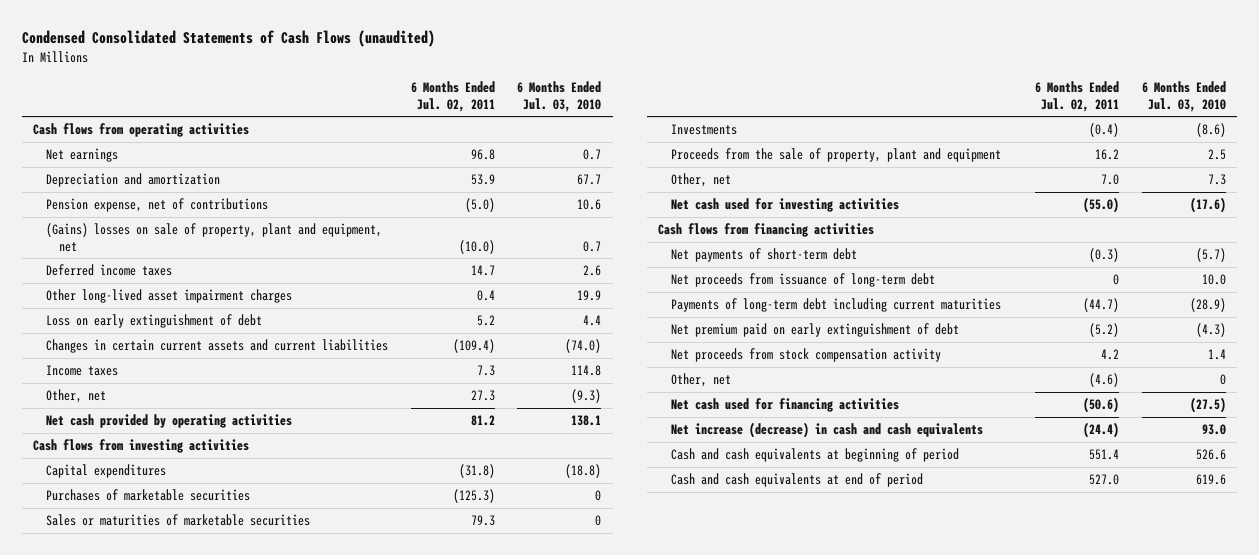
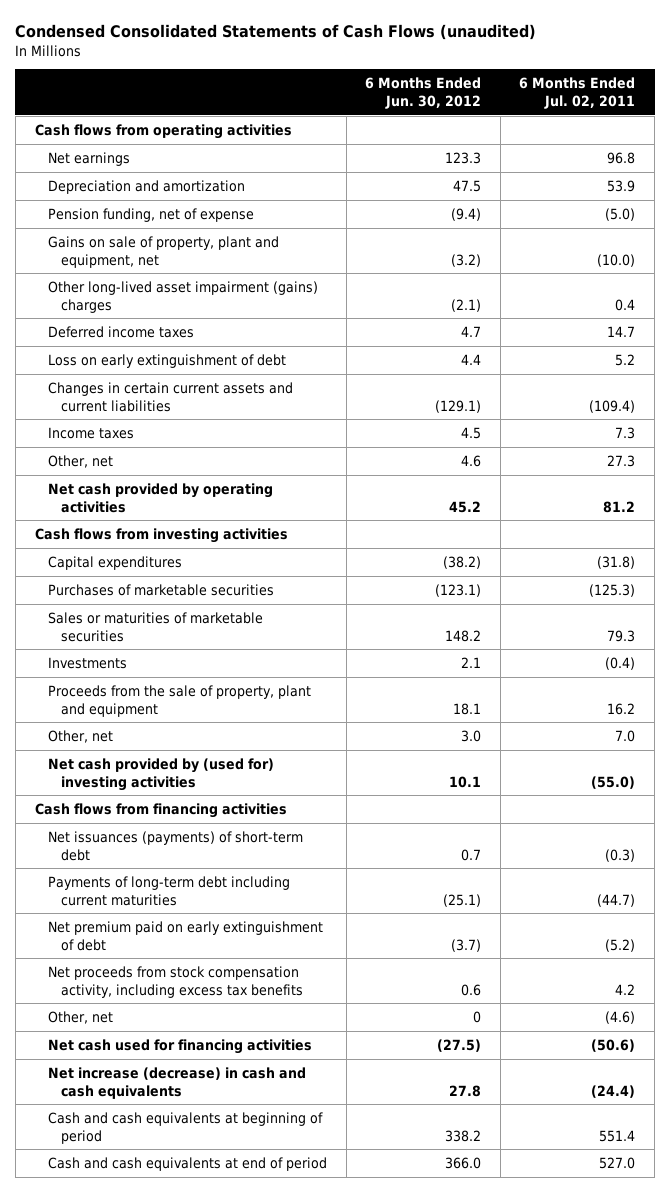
- | 6 Months Ended Jul. 02, 2011 | 6 Months Ended Jul. 03, 2010
+ | 6 Months Ended Jun. 30, 2012 | 6 Months Ended Jul. 02, 2011
- Pension expense, net of contributions | (5.0) | 10.6
- (Gains) losses on sale of property, plant and equipment, net | (10.0) | 0.7
+ Pension funding, net of expense | (9.4) | (5.0)
+ Gains on sale of property, plant and equipment, net | (3.2) | (10.0)
+ Other long-lived asset impairment (gains) charges | (2.1) | 0.4
- Other long-lived asset impairment charges | 0.4 | 19.9
- Net cash used for investing activities | (55.0) | (17.6)
+ Net cash provided by (used for) investing activities | 10.1 | (55.0)
- Net payments of short-term debt | (0.3) | (5.7)
- Net proceeds from issuance of long-term debt | 0 | 10.0
+ Net issuances (payments) of short-term debt | 0.7 | (0.3)
- Net proceeds from stock compensation activity | 4.2 | 1.4
+ Net proceeds from stock compensation activity, including excess tax benefits | 0.6 | 4.2

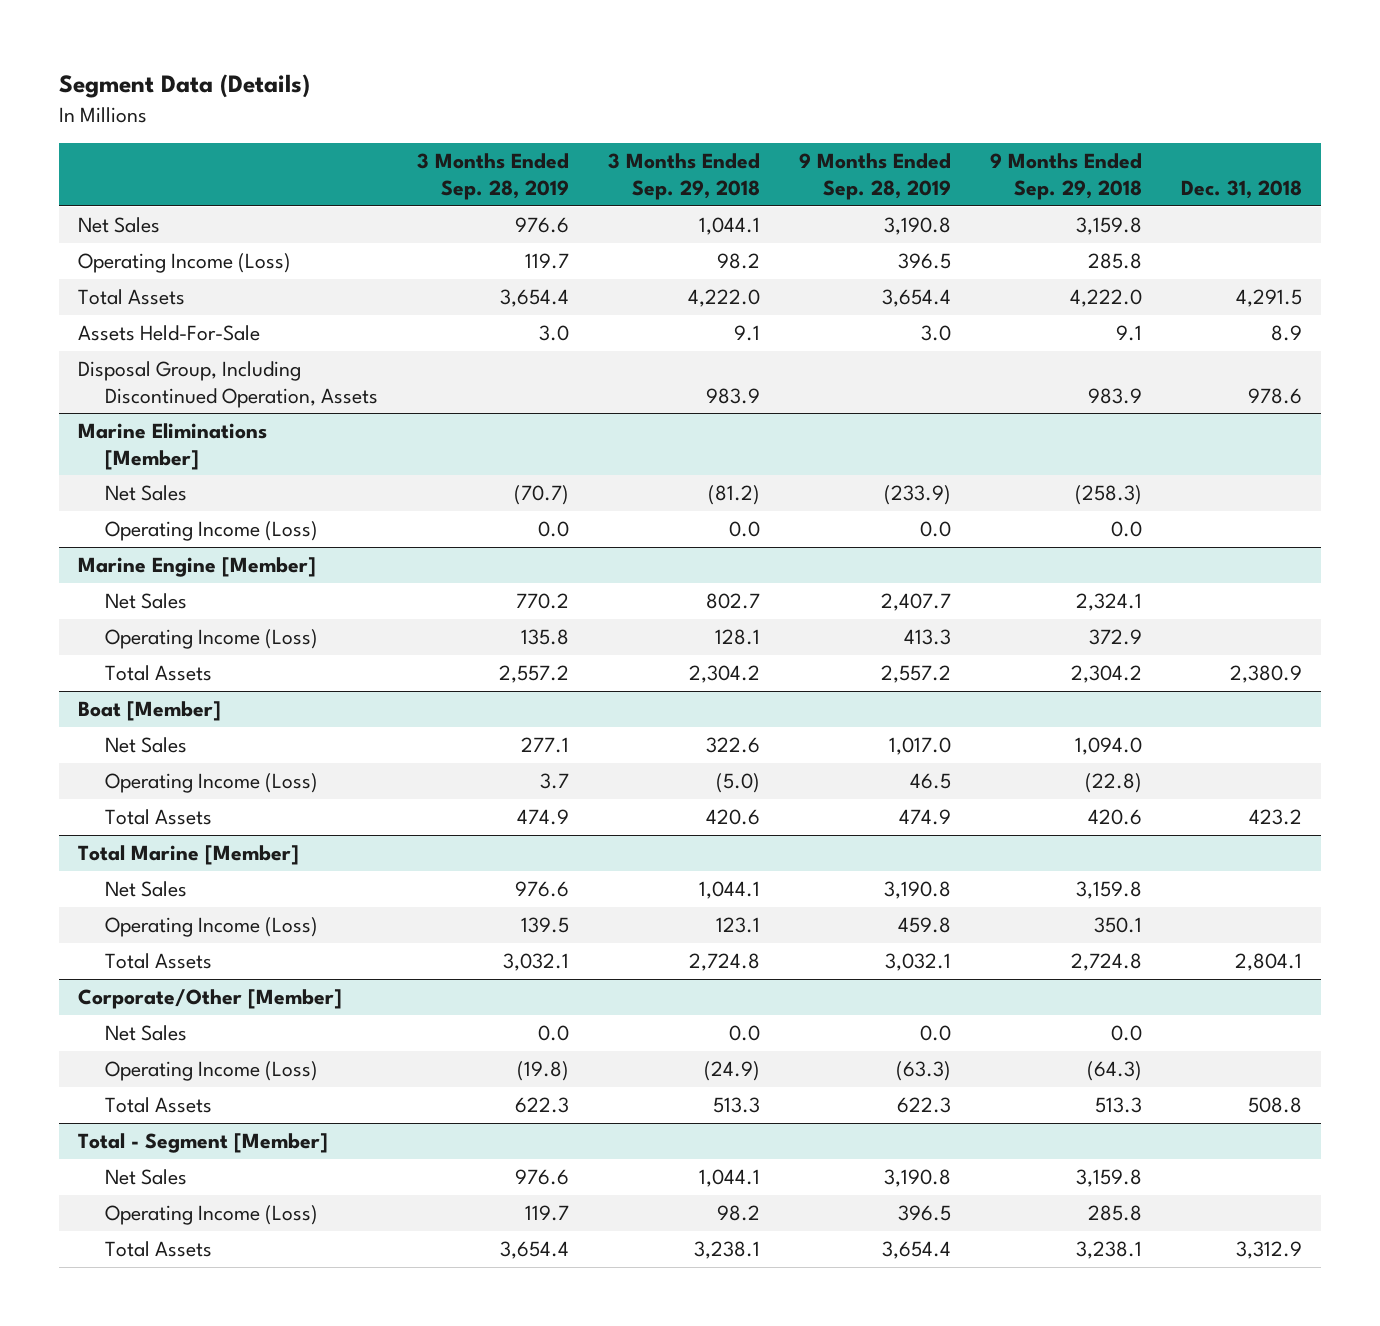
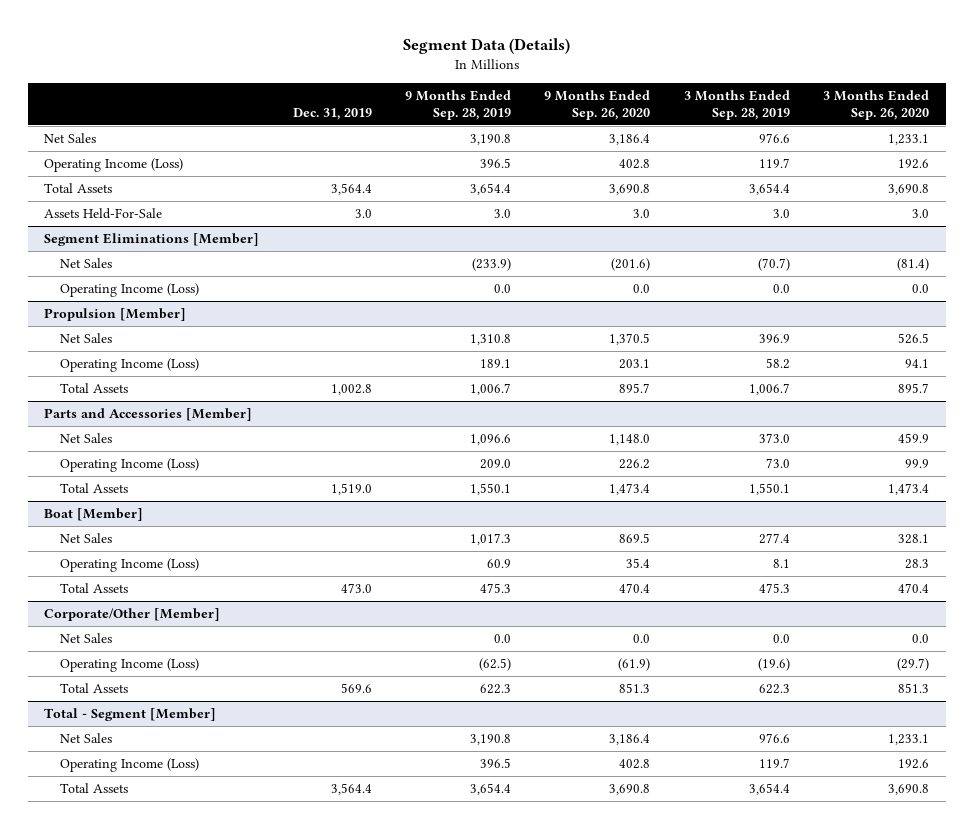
- | 3 Months Ended Sep. 28, 2019 | 3 Months Ended Sep. 29, 2018 | 9 Months Ended Sep. 28, 2019 | 9 Months Ended Sep. 29, 2018 | Dec. 31, 2018
+ | Dec. 31, 2019 | 9 Months Ended Sep. 28, 2019 | 9 Months Ended Sep. 26, 2020 | 3 Months Ended Sep. 28, 2019 | 3 Months Ended Sep. 26, 2020
- Disposal Group, Including Discontinued Operation, Assets | | 983.9 | | 983.9 | 978.6
- Marine Eliminations [Member]
+ Segment Eliminations [Member]
- Marine Engine [Member]
- Net Sales | 770.2 | 802.7 | 2,407.7 | 2,324.1 |
- Operating Income (Loss) | 135.8 | 128.1 | 413.3 | 372.9 |
- Total Assets | 2,557.2 | 2,304.2 | 2,557.2 | 2,304.2 | 2,380.9
+ Propulsion [Member]
+ Net Sales | | 1,310.8 | 1,370.5 | 396.9 | 526.5
+ Operating Income (Loss) | | 189.1 | 203.1 | 58.2 | 94.1
+ Total Assets | 1,002.8 | 1,006.7 | 895.7 | 1,006.7 | 895.7
+ Parts and Accessories [Member]
+ Net Sales | | 1,096.6 | 1,148.0 | 373.0 | 459.9
+ Operating Income (Loss) | | 209.0 | 226.2 | 73.0 | 99.9
+ Total Assets | 1,519.0 | 1,550.1 | 1,473.4 | 1,550.1 | 1,473.4
@ Boat [Member]
- Net Sales | 277.1 | 322.6 | 1,017.0 | 1,094.0 |
- Operating Income (Loss) | 3.7 | (5.0) | 46.5 | (22.8) |
- Total Assets | 474.9 | 420.6 | 474.9 | 420.6 | 423.2
- Total Marine [Member]
- Net Sales | 976.6 | 1,044.1 | 3,190.8 | 3,159.8 |
- Operating Income (Loss) | 139.5 | 123.1 | 459.8 | 350.1 |
- Total Assets | 3,032.1 | 2,724.8 | 3,032.1 | 2,724.8 | 2,804.1
@ Boat [Member]
+ Net Sales | | 1,017.3 | 869.5 | 277.4 | 328.1
+ Operating Income (Loss) | | 60.9 | 35.4 | 8.1 | 28.3
+ Total Assets | 473.0 | 475.3 | 470.4 | 475.3 | 470.4
@ Corporate/Other [Member]
- Operating Income (Loss) | (19.8) | (24.9) | (63.3) | (64.3) |
+ Operating Income (Loss) | | (62.5) | (61.9) | (19.6) | (29.7)

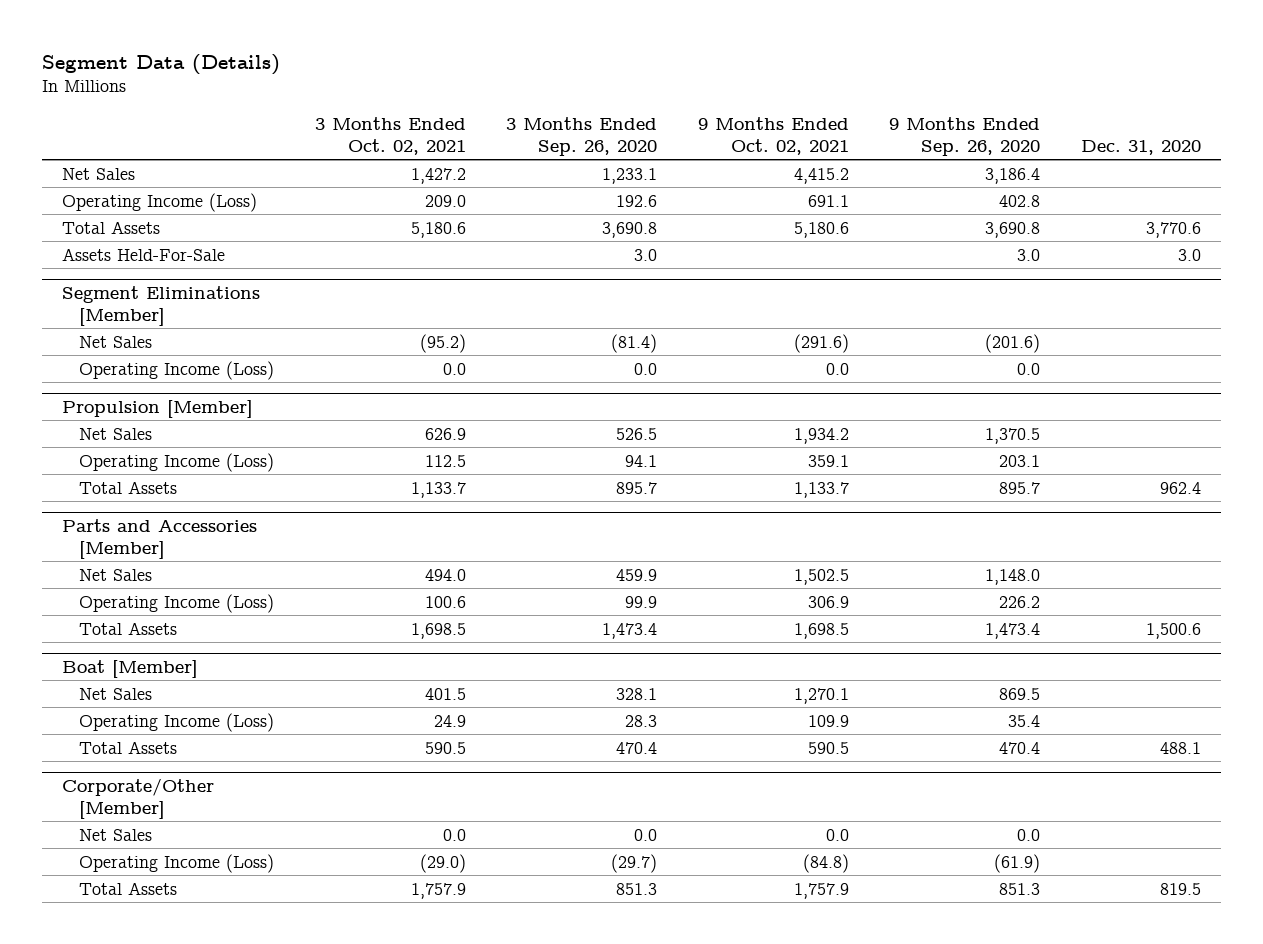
- | Dec. 31, 2019 | 9 Months Ended Sep. 28, 2019 | 9 Months Ended Sep. 26, 2020 | 3 Months Ended Sep. 28, 2019 | 3 Months Ended Sep. 26, 2020
+ | 3 Months Ended Oct. 02, 2021 | 3 Months Ended Sep. 26, 2020 | 9 Months Ended Oct. 02, 2021 | 9 Months Ended Sep. 26, 2020 | Dec. 31, 2020
- Total - Segment [Member]
- Net Sales | | 3,190.8 | 3,186.4 | 976.6 | 1,233.1
- Operating Income (Loss) | | 396.5 | 402.8 | 119.7 | 192.6
- Total Assets | 3,564.4 | 3,654.4 | 3,690.8 | 3,654.4 | 3,690.8

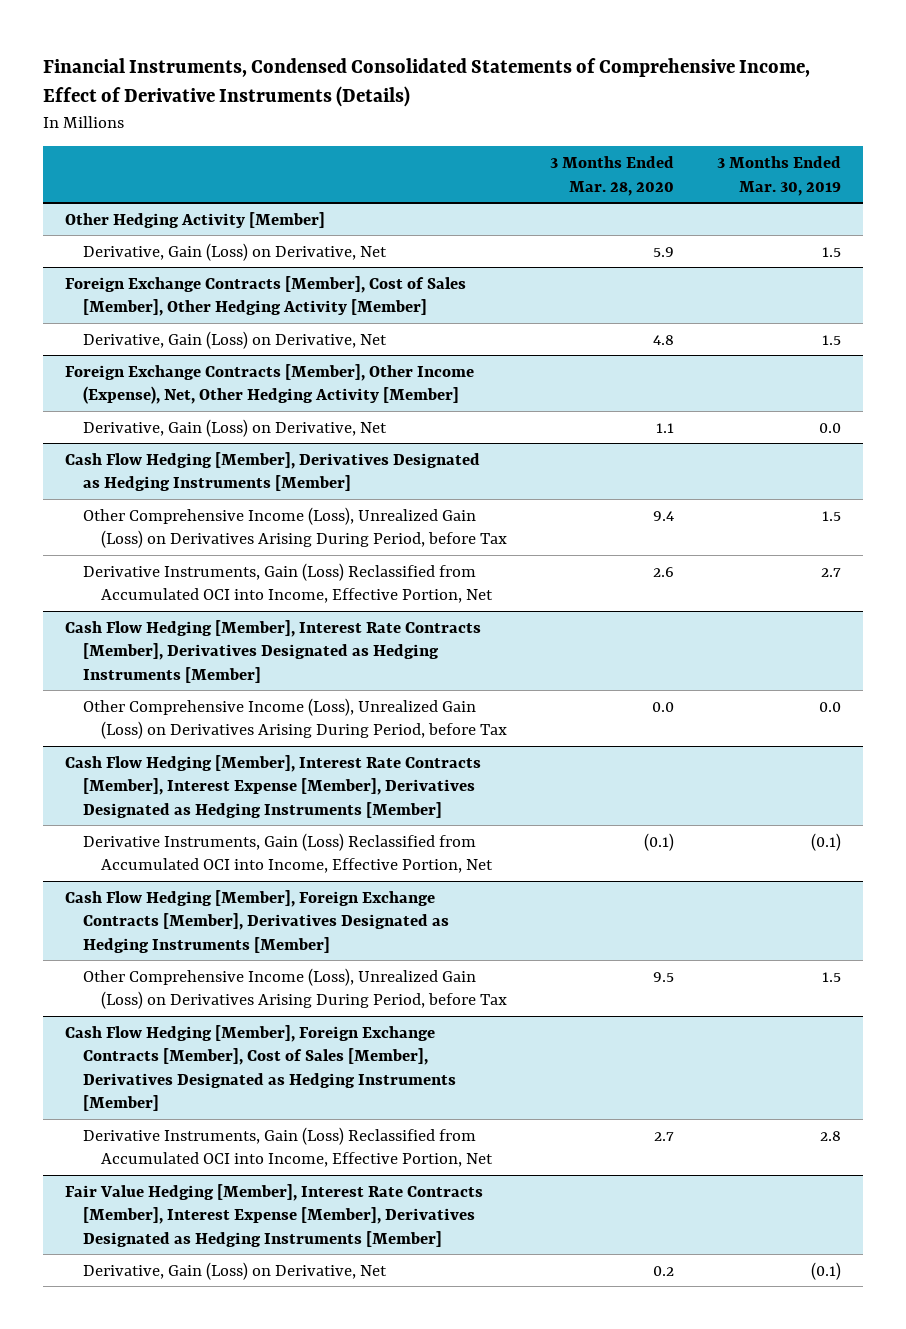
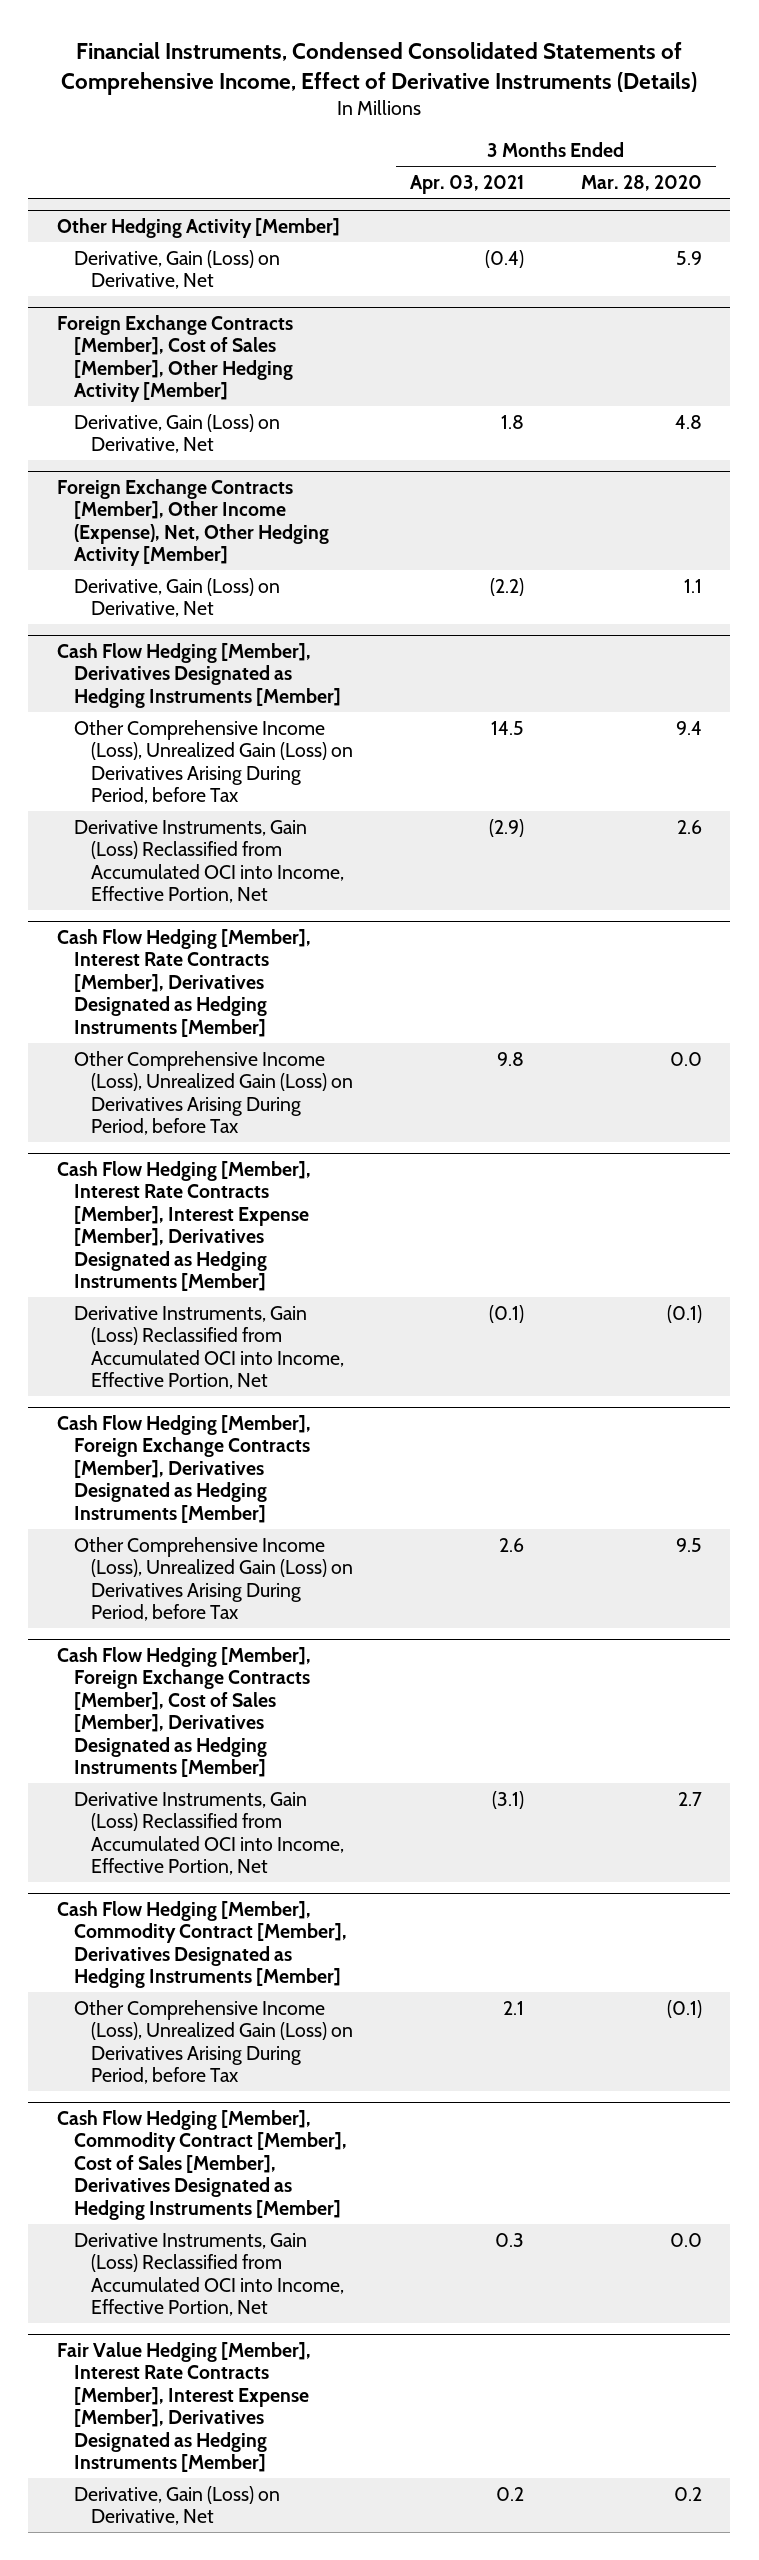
- | 3 Months Ended Mar. 28, 2020 | 3 Months Ended Mar. 30, 2019
+ | 3 Months Ended Apr. 03, 2021 | 3 Months Ended Mar. 28, 2020
+ Cash Flow Hedging [Member], Commodity Contract [Member], Derivatives Designated as Hedging Instruments [Member]
+ Other Comprehensive Income (Loss), Unrealized Gain (Loss) on Derivatives Arising During Period, before Tax | 2.1 | (0.1)
+ Cash Flow Hedging [Member], Commodity Contract [Member], Cost of Sales [Member], Derivatives Designated as Hedging Instruments [Member]
+ Derivative Instruments, Gain (Loss) Reclassified from Accumulated OCI into Income, Effective Portion, Net | 0.3 | 0.0

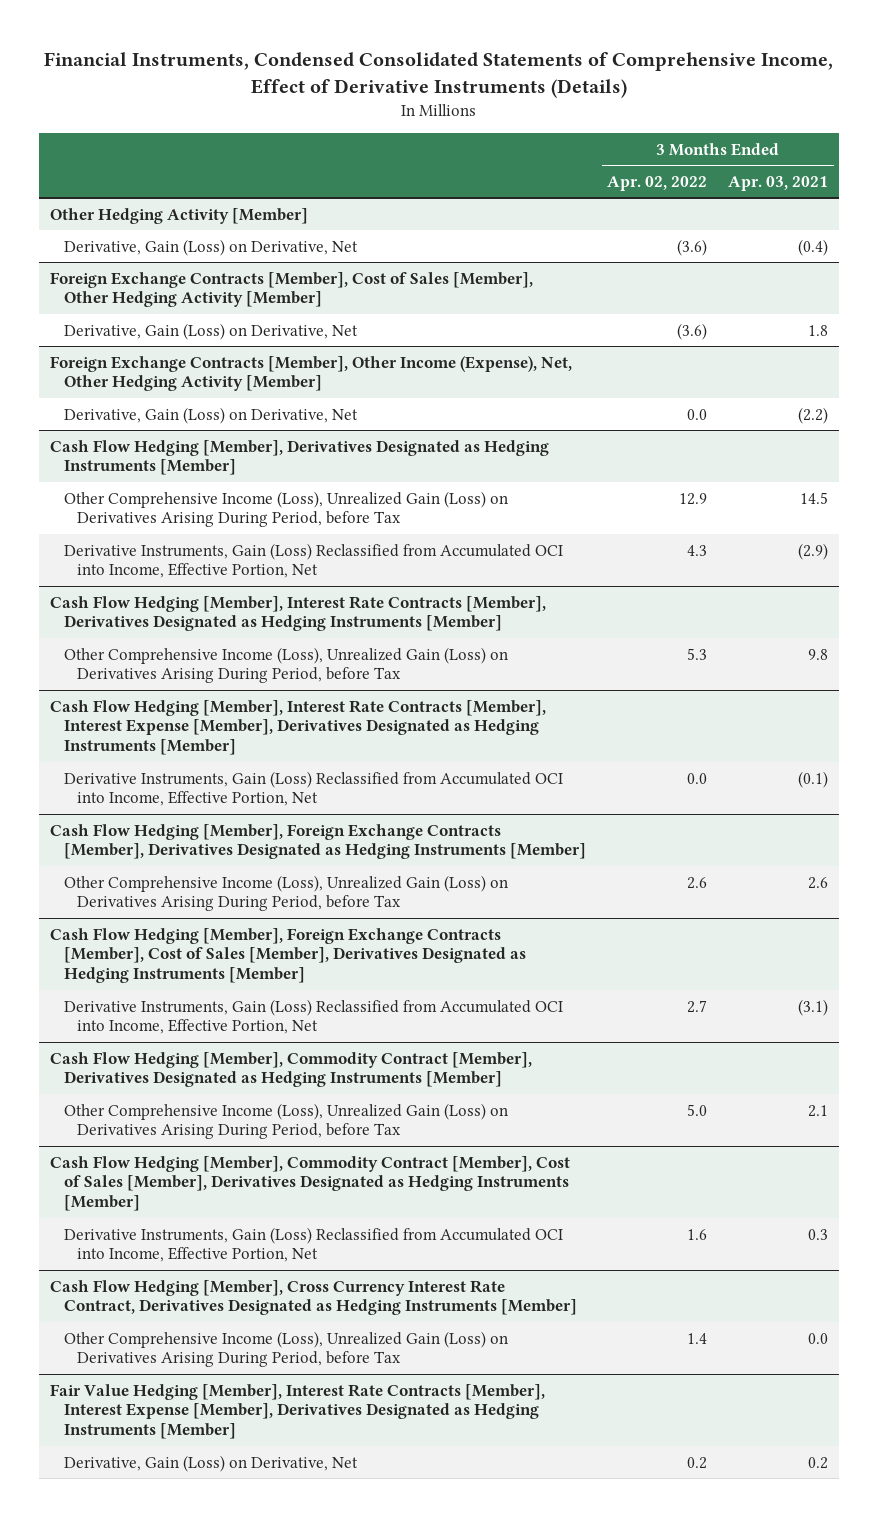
- | 3 Months Ended Apr. 03, 2021 | 3 Months Ended Mar. 28, 2020
+ | 3 Months Ended Apr. 02, 2022 | 3 Months Ended Apr. 03, 2021
+ Cash Flow Hedging [Member], Cross Currency Interest Rate Contract, Derivatives Designated as Hedging Instruments [Member]
+ Other Comprehensive Income (Loss), Unrealized Gain (Loss) on Derivatives Arising During Period, before Tax | 1.4 | 0.0

